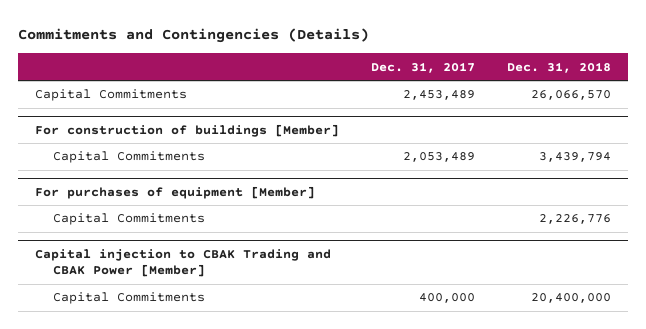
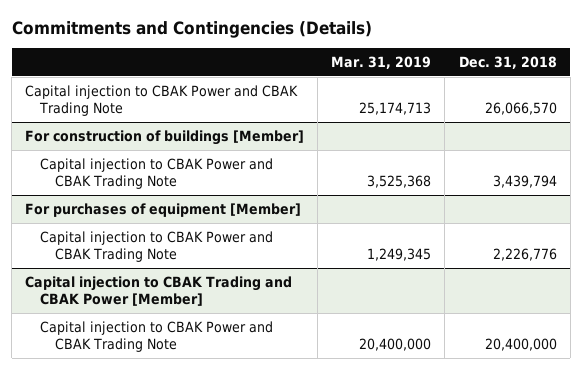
- | Dec. 31, 2017 | Dec. 31, 2018
+ | Mar. 31, 2019 | Dec. 31, 2018
- Capital Commitments | 2,453,489 | 26,066,570
+ Capital injection to CBAK Power and CBAK Trading Note | 25,174,713 | 26,066,570
@ For construction of buildings [Member]
- Capital Commitments | 2,053,489 | 3,439,794
+ Capital injection to CBAK Power and CBAK Trading Note | 3,525,368 | 3,439,794
@ For purchases of equipment [Member]
- Capital Commitments | | 2,226,776
+ Capital injection to CBAK Power and CBAK Trading Note | 1,249,345 | 2,226,776
@ Capital injection to CBAK Trading and CBAK Power [Member]
- Capital Commitments | 400,000 | 20,400,000
+ Capital injection to CBAK Power and CBAK Trading Note | 20,400,000 | 20,400,000

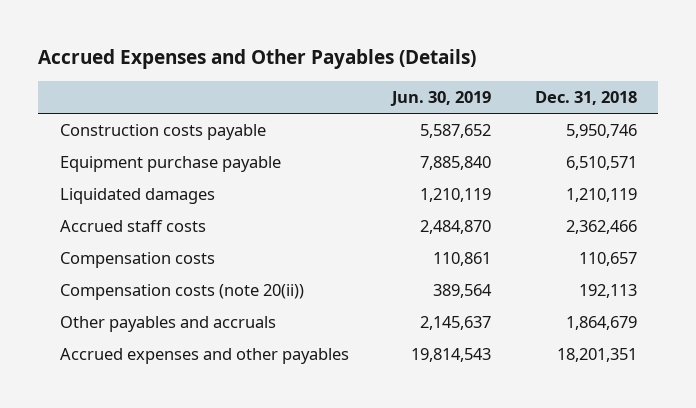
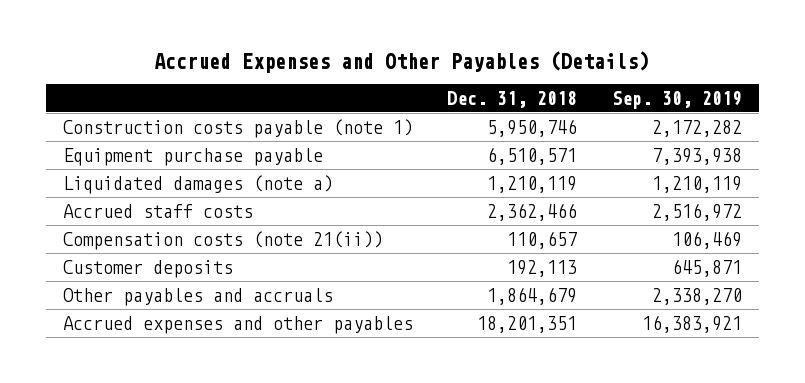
- | Jun. 30, 2019 | Dec. 31, 2018
+ | Dec. 31, 2018 | Sep. 30, 2019
- Construction costs payable | 5,587,652 | 5,950,746
+ Construction costs payable (note 1) | 5,950,746 | 2,172,282
- Liquidated damages | 1,210,119 | 1,210,119
+ Liquidated damages (note a) | 1,210,119 | 1,210,119
- Compensation costs | 110,861 | 110,657
- Compensation costs (note 20(ii)) | 389,564 | 192,113
+ Compensation costs (note 21(ii)) | 110,657 | 106,469
+ Customer deposits | 192,113 | 645,871

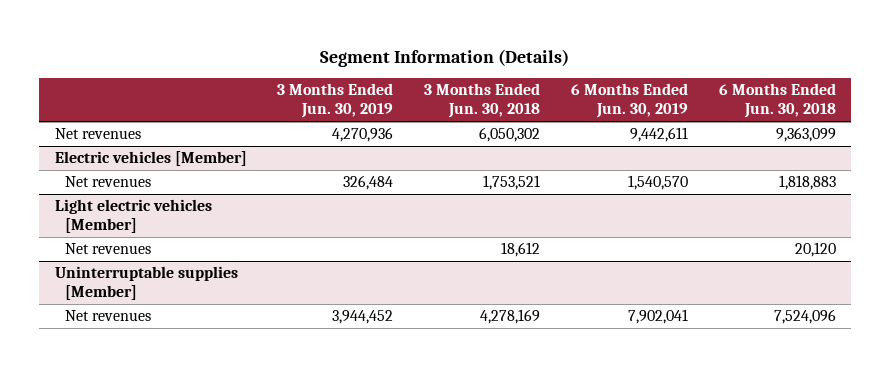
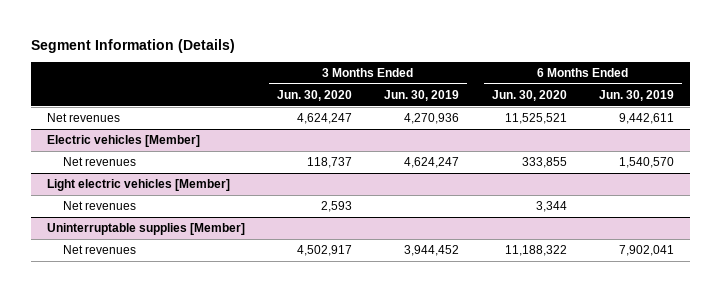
- | 3 Months Ended Jun. 30, 2019 | 3 Months Ended Jun. 30, 2018 | 6 Months Ended Jun. 30, 2019 | 6 Months Ended Jun. 30, 2018
+ | 3 Months Ended Jun. 30, 2020 | 3 Months Ended Jun. 30, 2019 | 6 Months Ended Jun. 30, 2020 | 6 Months Ended Jun. 30, 2019
@ Electric vehicles [Member]
- Net revenues | 326,484 | 1,753,521 | 1,540,570 | 1,818,883
+ Net revenues | 118,737 | 4,624,247 | 333,855 | 1,540,570

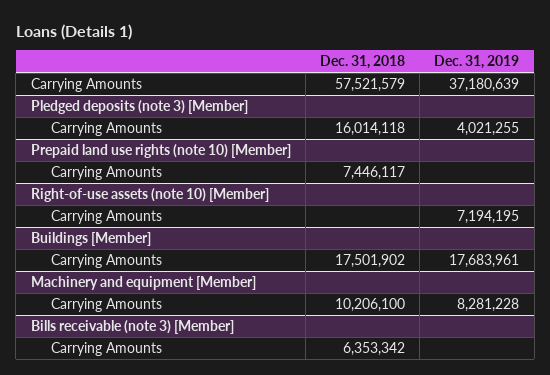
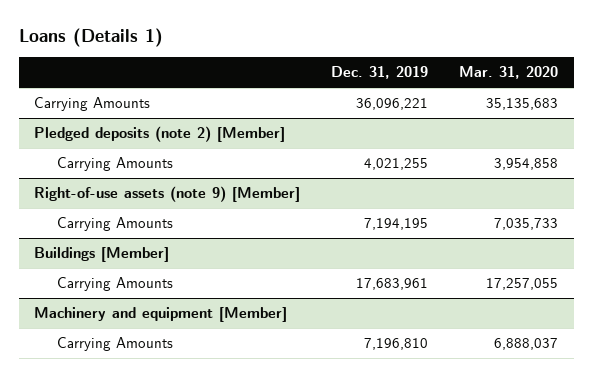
- | Dec. 31, 2018 | Dec. 31, 2019
+ | Dec. 31, 2019 | Mar. 31, 2020
- Carrying Amounts | 57,521,579 | 37,180,639
- Pledged deposits (note 3) [Member]
+ Carrying Amounts | 36,096,221 | 35,135,683
+ Pledged deposits (note 2) [Member]
- Prepaid land use rights (note 10) [Member]
- Carrying Amounts | 7,446,117 |
- Right-of-use assets (note 10) [Member]
+ Right-of-use assets (note 9) [Member]
@ Machinery and equipment [Member]
- Carrying Amounts | 10,206,100 | 8,281,228
- Bills receivable (note 3) [Member]
- Carrying Amounts | 6,353,342 |
@ Machinery and equipment [Member]
+ Carrying Amounts | 7,196,810 | 6,888,037

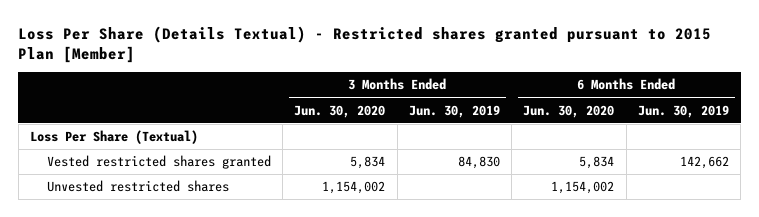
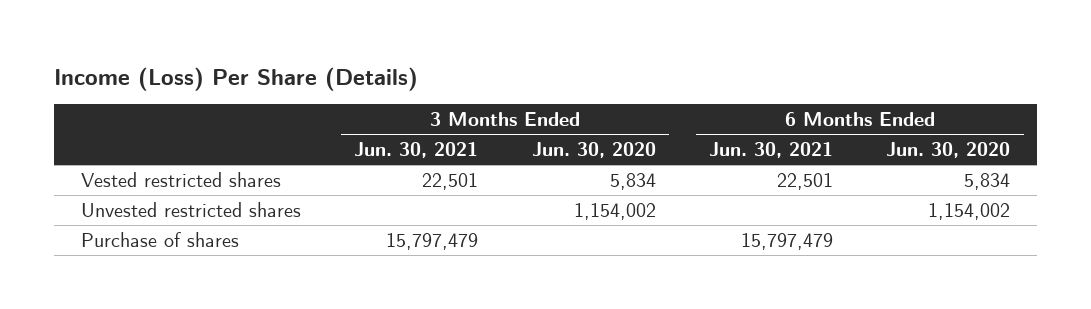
- Loss Per Share (Details Textual) - Restricted shares granted pursuant to 2015 Plan [Member]
+ Income (Loss) Per Share (Details)
- | 3 Months Ended Jun. 30, 2020 | 3 Months Ended Jun. 30, 2019 | 6 Months Ended Jun. 30, 2020 | 6 Months Ended Jun. 30, 2019
+ | 3 Months Ended Jun. 30, 2021 | 3 Months Ended Jun. 30, 2020 | 6 Months Ended Jun. 30, 2021 | 6 Months Ended Jun. 30, 2020
- Loss Per Share (Textual)
- Vested restricted shares granted | 5,834 | 84,830 | 5,834 | 142,662
+ Vested restricted shares | 22,501 | 5,834 | 22,501 | 5,834
+ Purchase of shares | 15,797,479 | | 15,797,479 |

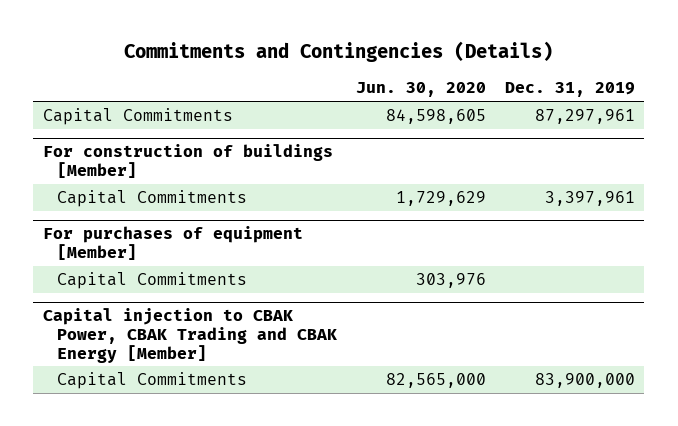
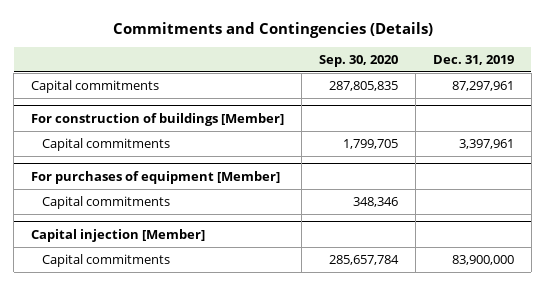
- | Jun. 30, 2020 | Dec. 31, 2019
+ | Sep. 30, 2020 | Dec. 31, 2019
- Capital Commitments | 84,598,605 | 87,297,961
+ Capital commitments | 287,805,835 | 87,297,961
@ For construction of buildings [Member]
- Capital Commitments | 1,729,629 | 3,397,961
+ Capital commitments | 1,799,705 | 3,397,961
@ For purchases of equipment [Member]
- Capital Commitments | 303,976 |
- Capital injection to CBAK Power, CBAK Trading and CBAK Energy [Member]
- Capital Commitments | 82,565,000 | 83,900,000
@ For purchases of equipment [Member]
+ Capital commitments | 348,346 |
+ Capital injection [Member]
+ Capital commitments | 285,657,784 | 83,900,000

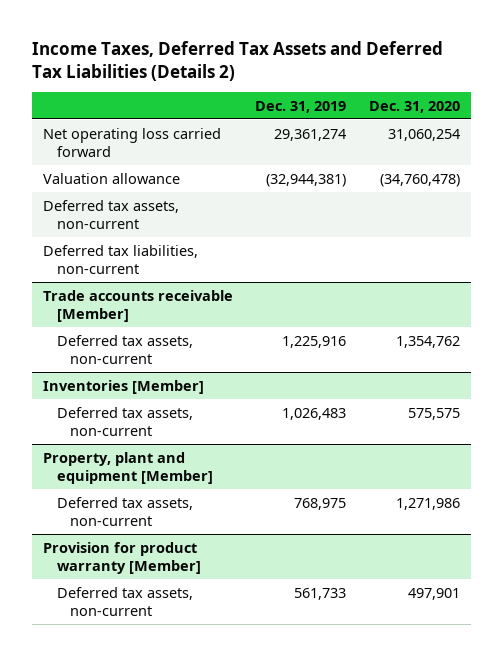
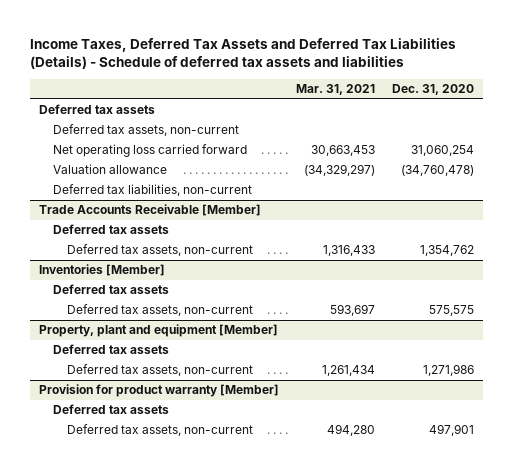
- Income Taxes, Deferred Tax Assets and Deferred Tax Liabilities (Details 2)
+ Income Taxes, Deferred Tax Assets and Deferred Tax Liabilities (Details) - Schedule of deferred tax assets and liabilities
- | Dec. 31, 2019 | Dec. 31, 2020
+ | Mar. 31, 2021 | Dec. 31, 2020
+ Deferred tax assets
moved up: Deferred tax assets, non-current
- Trade accounts receivable [Member]
+ Trade Accounts Receivable [Member]
+ Deferred tax assets
@ Inventories [Member]
+ Deferred tax assets
@ Property, plant and equipment [Member]
+ Deferred tax assets
@ Provision for product warranty [Member]
+ Deferred tax assets

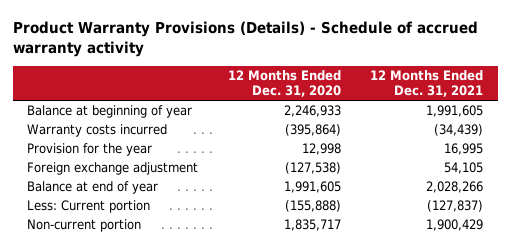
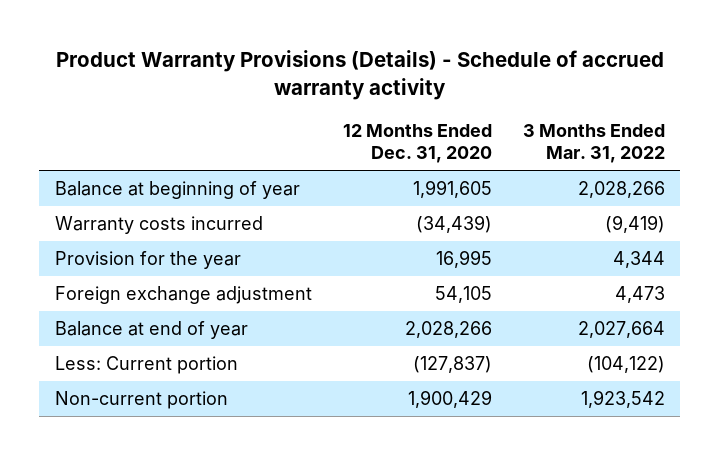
- | 12 Months Ended Dec. 31, 2020 | 12 Months Ended Dec. 31, 2021
+ | 12 Months Ended Dec. 31, 2020 | 3 Months Ended Mar. 31, 2022
- Balance at beginning of year | 2,246,933 | 1,991,605
- Warranty costs incurred | (395,864) | (34,439)
- Provision for the year | 12,998 | 16,995
- Foreign exchange adjustment | (127,538) | 54,105
- Balance at end of year | 1,991,605 | 2,028,266
- Less: Current portion | (155,888) | (127,837)
- Non-current portion | 1,835,717 | 1,900,429
+ Balance at beginning of year | 1,991,605 | 2,028,266
+ Warranty costs incurred | (34,439) | (9,419)
+ Provision for the year | 16,995 | 4,344
+ Foreign exchange adjustment | 54,105 | 4,473
+ Balance at end of year | 2,028,266 | 2,027,664
+ Less: Current portion | (127,837) | (104,122)
+ Non-current portion | 1,900,429 | 1,923,542

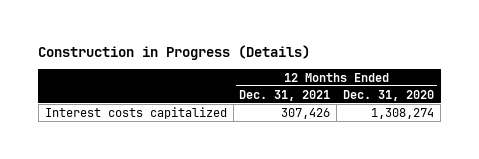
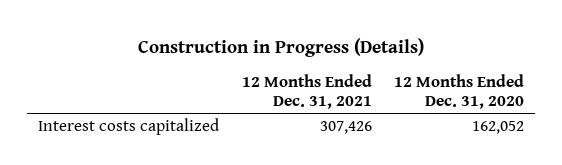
- Interest costs capitalized | 307,426 | 1,308,274
+ Interest costs capitalized | 307,426 | 162,052

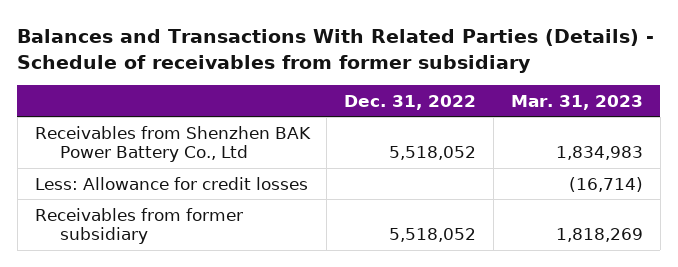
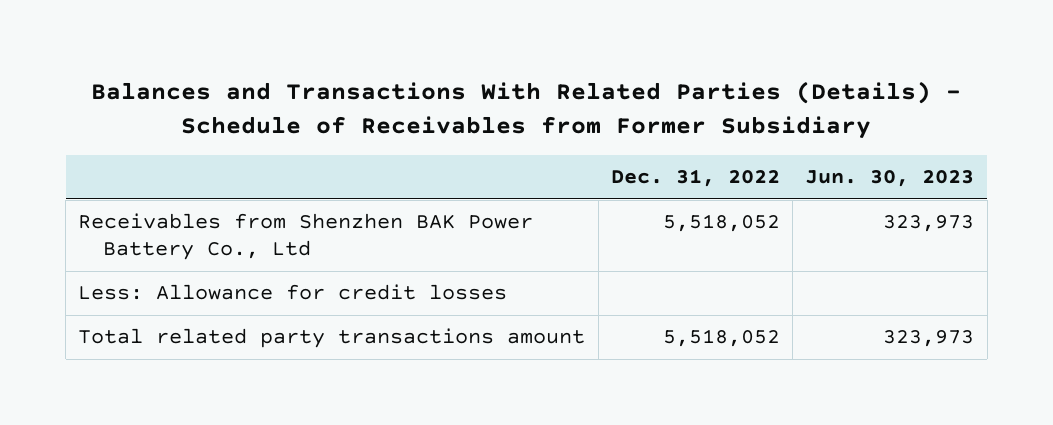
- Balances and Transactions With Related Parties (Details) - Schedule of receivables from former subsidiary
+ Balances and Transactions With Related Parties (Details) - Schedule of Receivables from Former Subsidiary
- | Dec. 31, 2022 | Mar. 31, 2023
+ | Dec. 31, 2022 | Jun. 30, 2023
- Receivables from former subsidiary | 5,518,052 | 1,818,269
+ Total related party transactions amount | 5,518,052 | 323,973

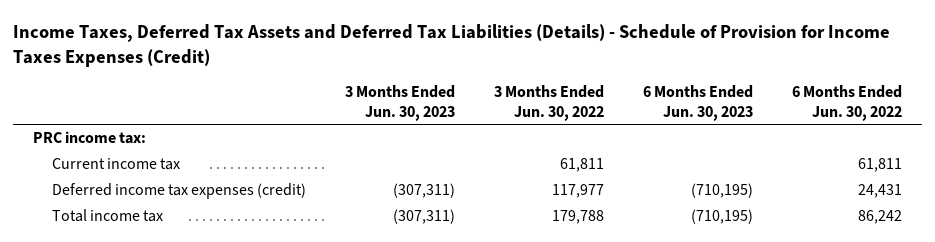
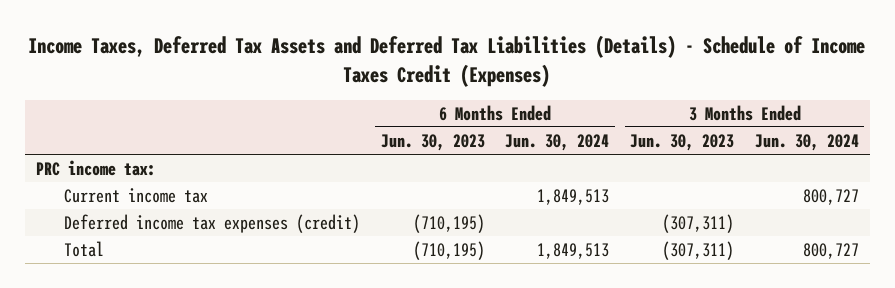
- Income Taxes, Deferred Tax Assets and Deferred Tax Liabilities (Details) - Schedule of Provision for Income Taxes Expenses (Credit)
+ Income Taxes, Deferred Tax Assets and Deferred Tax Liabilities (Details) - Schedule of Income Taxes Credit (Expenses)
- | 3 Months Ended Jun. 30, 2023 | 3 Months Ended Jun. 30, 2022 | 6 Months Ended Jun. 30, 2023 | 6 Months Ended Jun. 30, 2022
+ | 6 Months Ended Jun. 30, 2023 | 6 Months Ended Jun. 30, 2024 | 3 Months Ended Jun. 30, 2023 | 3 Months Ended Jun. 30, 2024
- Total income tax | (307,311) | 179,788 | (710,195) | 86,242
+ Total | (710,195) | 1,849,513 | (307,311) | 800,727

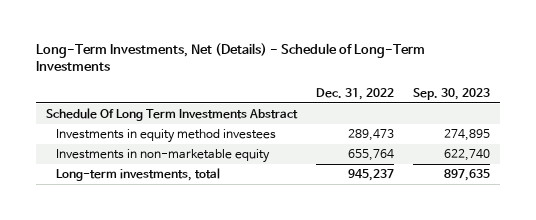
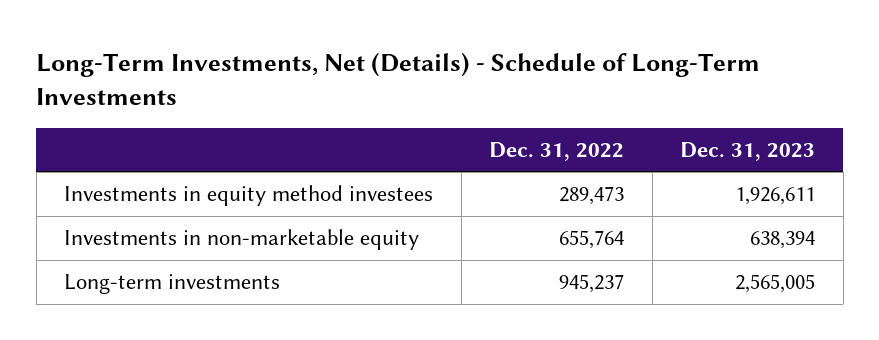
- | Dec. 31, 2022 | Sep. 30, 2023
+ | Dec. 31, 2022 | Dec. 31, 2023
- Schedule Of Long Term Investments Abstract
- Long-term investments, total | 945,237 | 897,635
+ Long-term investments | 945,237 | 2,565,005

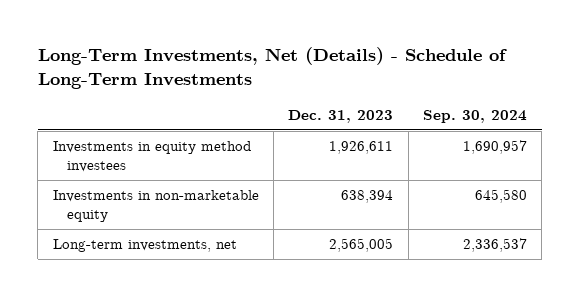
- | Dec. 31, 2022 | Dec. 31, 2023
+ | Dec. 31, 2023 | Sep. 30, 2024
- Long-term investments | 945,237 | 2,565,005
+ Long-term investments, net | 2,565,005 | 2,336,537

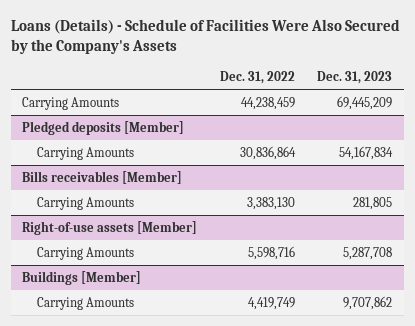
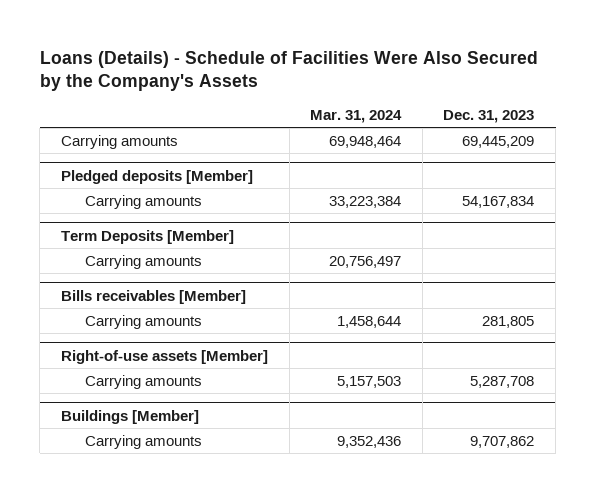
- | Dec. 31, 2022 | Dec. 31, 2023
+ | Mar. 31, 2024 | Dec. 31, 2023
- Carrying Amounts | 44,238,459 | 69,445,209
+ Carrying amounts | 69,948,464 | 69,445,209
@ Pledged deposits [Member]
- Carrying Amounts | 30,836,864 | 54,167,834
+ Carrying amounts | 33,223,384 | 54,167,834
+ Term Deposits [Member]
+ Carrying amounts | 20,756,497 |
@ Bills receivables [Member]
- Carrying Amounts | 3,383,130 | 281,805
+ Carrying amounts | 1,458,644 | 281,805
@ Right-of-use assets [Member]
- Carrying Amounts | 5,598,716 | 5,287,708
+ Carrying amounts | 5,157,503 | 5,287,708
@ Buildings [Member]
- Carrying Amounts | 4,419,749 | 9,707,862
+ Carrying amounts | 9,352,436 | 9,707,862

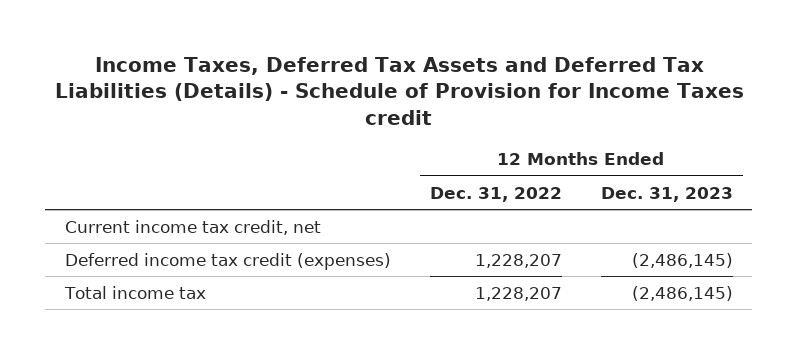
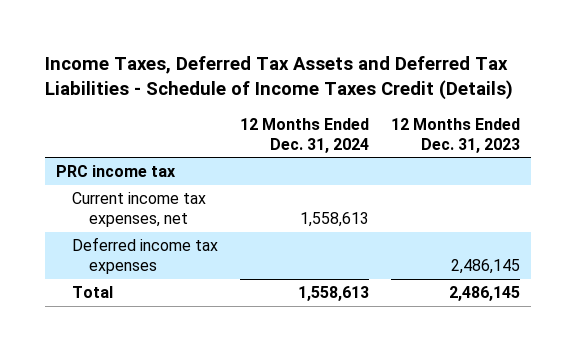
- Income Taxes, Deferred Tax Assets and Deferred Tax Liabilities (Details) - Schedule of Provision for Income Taxes credit
+ Income Taxes, Deferred Tax Assets and Deferred Tax Liabilities - Schedule of Income Taxes Credit (Details)
- | 12 Months Ended Dec. 31, 2022 | 12 Months Ended Dec. 31, 2023
+ | 12 Months Ended Dec. 31, 2024 | 12 Months Ended Dec. 31, 2023
- Current income tax credit, net
- Deferred income tax credit (expenses) | 1,228,207 | (2,486,145)
- Total income tax | 1,228,207 | (2,486,145)
+ PRC income tax
+ Current income tax expenses, net | 1,558,613 |
+ Deferred income tax expenses | | 2,486,145
+ Total | 1,558,613 | 2,486,145

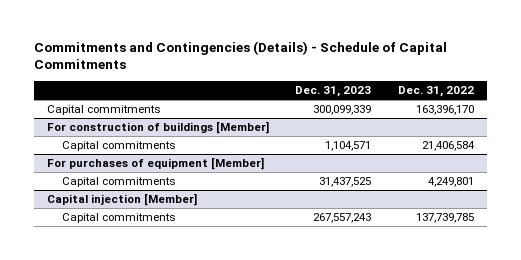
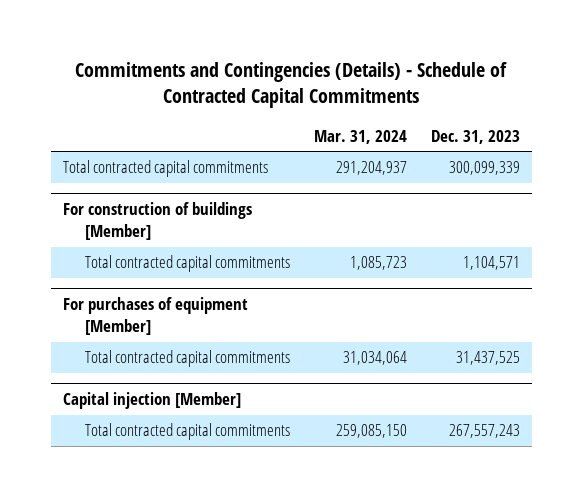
- Commitments and Contingencies (Details) - Schedule of Capital Commitments
+ Commitments and Contingencies (Details) - Schedule of Contracted Capital Commitments
- | Dec. 31, 2023 | Dec. 31, 2022
+ | Mar. 31, 2024 | Dec. 31, 2023
- Capital commitments | 300,099,339 | 163,396,170
+ Total contracted capital commitments | 291,204,937 | 300,099,339
@ For construction of buildings [Member]
- Capital commitments | 1,104,571 | 21,406,584
+ Total contracted capital commitments | 1,085,723 | 1,104,571
@ For purchases of equipment [Member]
- Capital commitments | 31,437,525 | 4,249,801
+ Total contracted capital commitments | 31,034,064 | 31,437,525
@ Capital injection [Member]
- Capital commitments | 267,557,243 | 137,739,785
+ Total contracted capital commitments | 259,085,150 | 267,557,243

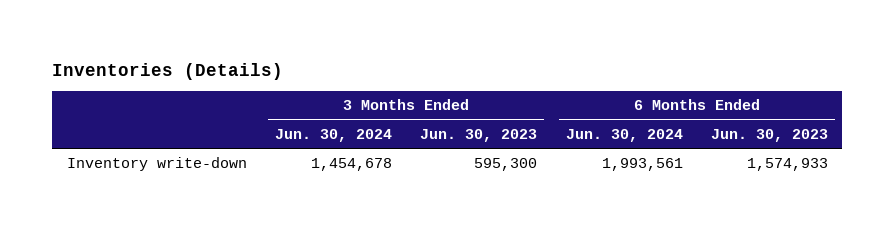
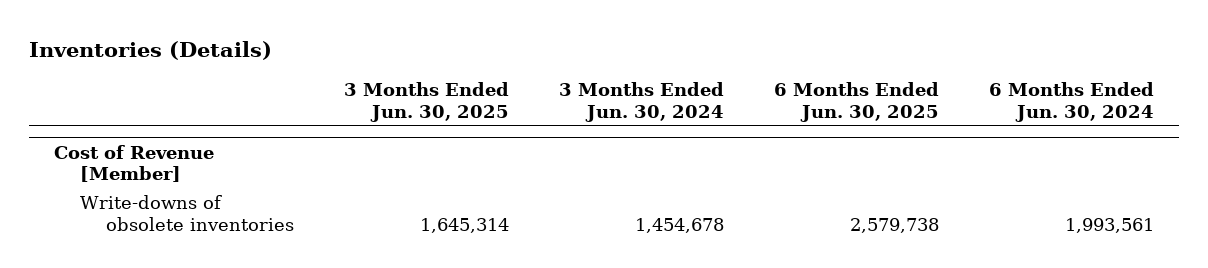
- | 3 Months Ended Jun. 30, 2024 | 3 Months Ended Jun. 30, 2023 | 6 Months Ended Jun. 30, 2024 | 6 Months Ended Jun. 30, 2023
+ | 3 Months Ended Jun. 30, 2025 | 3 Months Ended Jun. 30, 2024 | 6 Months Ended Jun. 30, 2025 | 6 Months Ended Jun. 30, 2024
- Inventory write-down | 1,454,678 | 595,300 | 1,993,561 | 1,574,933
+ Cost of Revenue [Member]
+ Write-downs of obsolete inventories | 1,645,314 | 1,454,678 | 2,579,738 | 1,993,561

